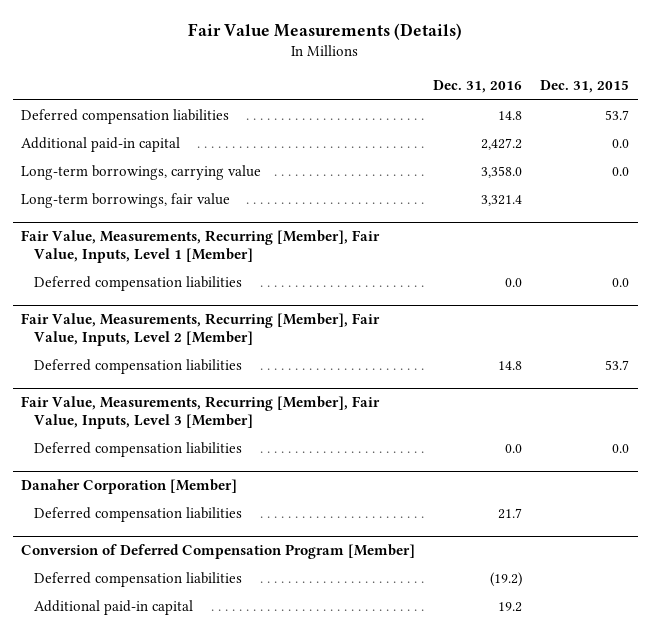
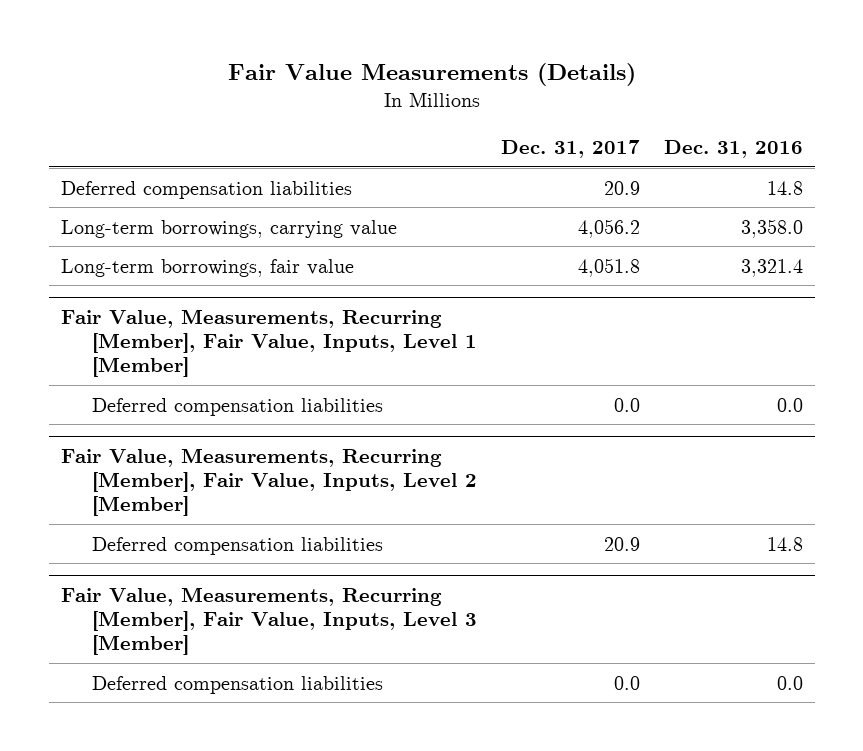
- | Dec. 31, 2016 | Dec. 31, 2015
+ | Dec. 31, 2017 | Dec. 31, 2016
- Additional paid-in capital | 2,427.2 | 0.0
- Danaher Corporation [Member]
- Deferred compensation liabilities | 21.7 |
- Conversion of Deferred Compensation Program [Member]
- Deferred compensation liabilities | (19.2) |
- Additional paid-in capital | 19.2 |

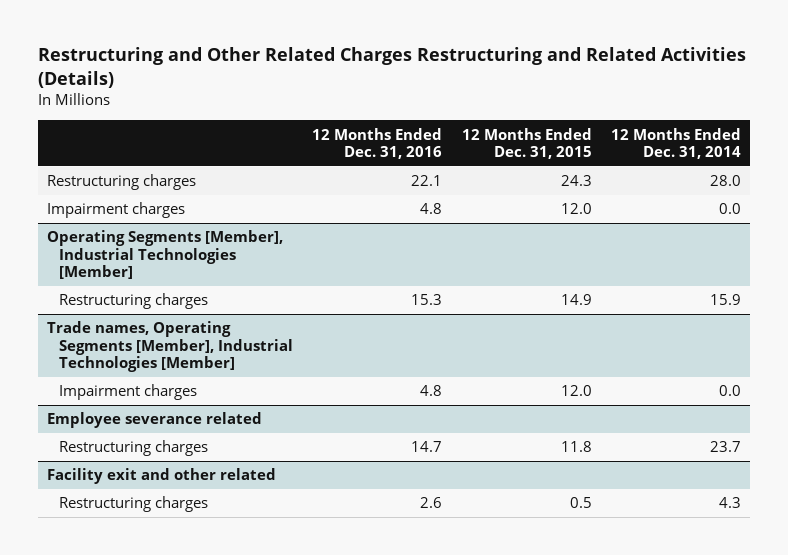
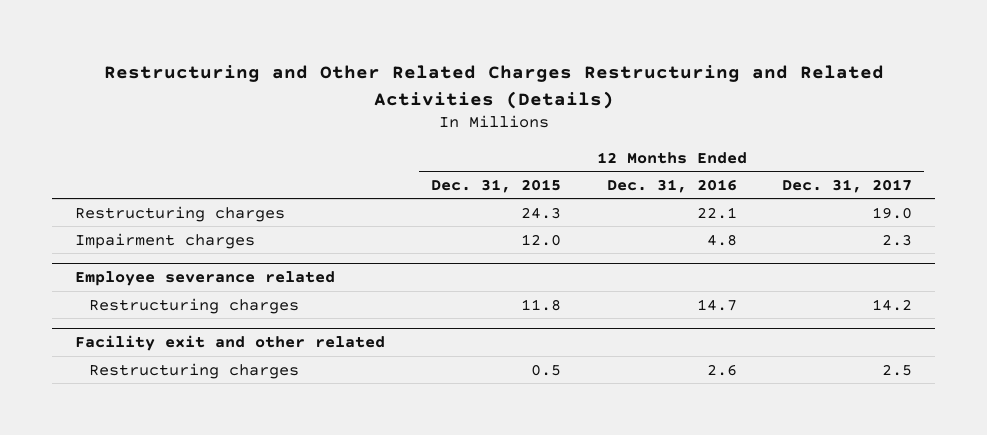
- | 12 Months Ended Dec. 31, 2016 | 12 Months Ended Dec. 31, 2015 | 12 Months Ended Dec. 31, 2014
+ | 12 Months Ended Dec. 31, 2015 | 12 Months Ended Dec. 31, 2016 | 12 Months Ended Dec. 31, 2017
- Operating Segments [Member], Industrial Technologies [Member]
- Restructuring charges | 15.3 | 14.9 | 15.9
- Trade names, Operating Segments [Member], Industrial Technologies [Member]
- Impairment charges | 4.8 | 12.0 | 0.0

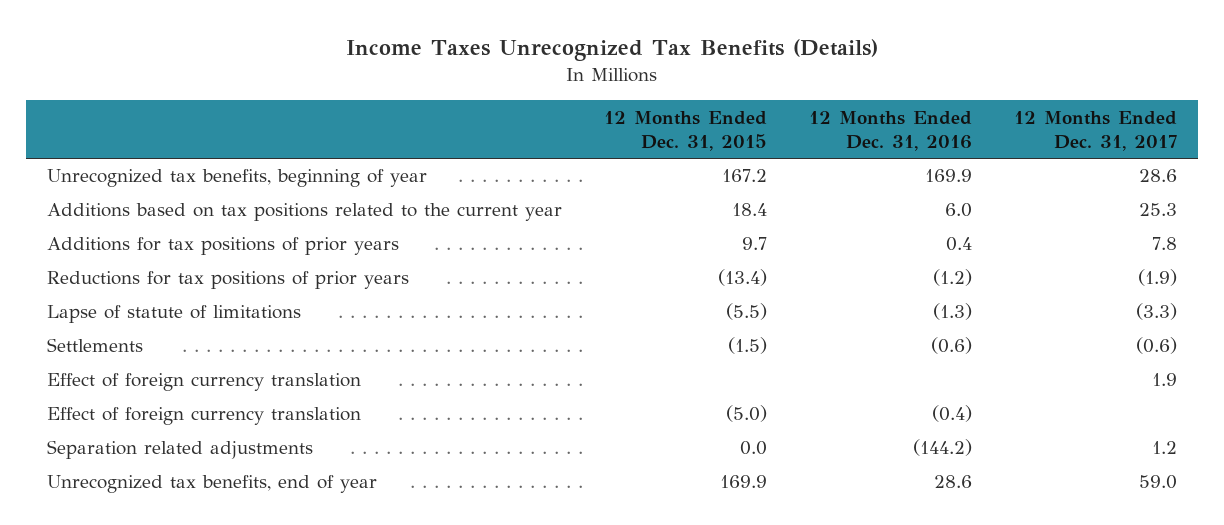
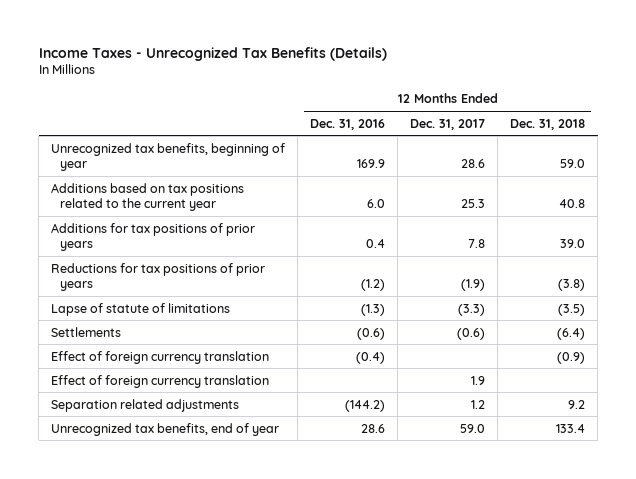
- Income Taxes Unrecognized Tax Benefits (Details)
+ Income Taxes - Unrecognized Tax Benefits (Details)
- | 12 Months Ended Dec. 31, 2015 | 12 Months Ended Dec. 31, 2016 | 12 Months Ended Dec. 31, 2017
+ | 12 Months Ended Dec. 31, 2016 | 12 Months Ended Dec. 31, 2017 | 12 Months Ended Dec. 31, 2018
moved down: Effect of foreign currency translation | | 1.9 |

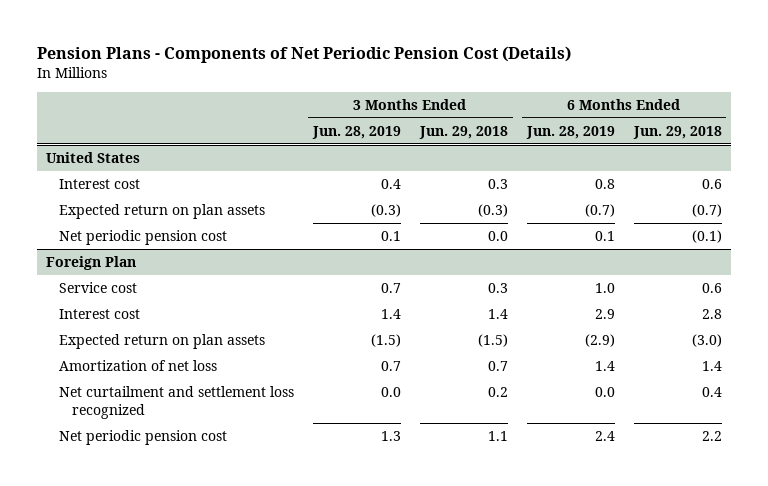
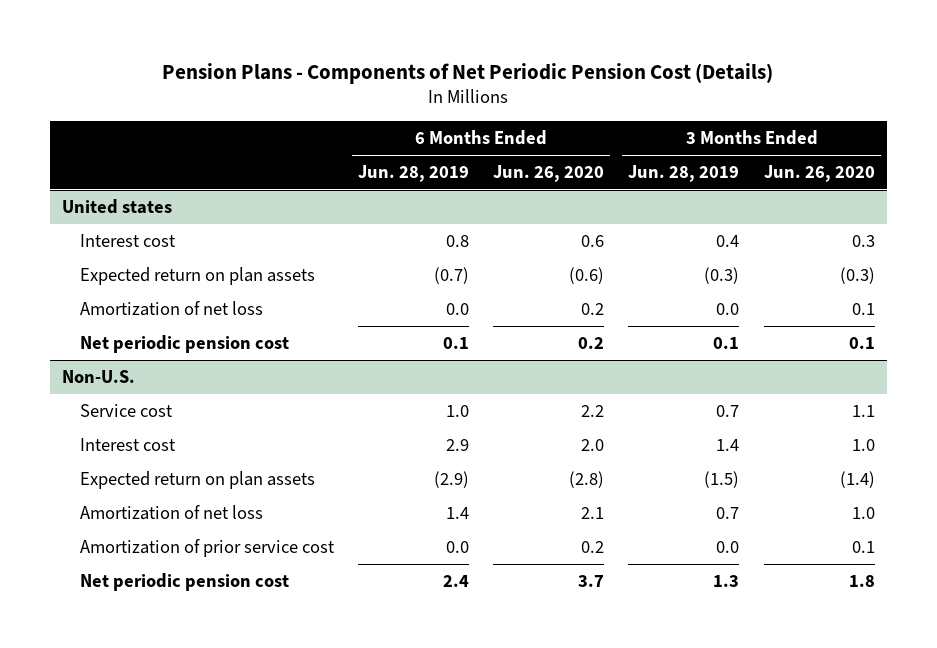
- | 3 Months Ended Jun. 28, 2019 | 3 Months Ended Jun. 29, 2018 | 6 Months Ended Jun. 28, 2019 | 6 Months Ended Jun. 29, 2018
+ | 6 Months Ended Jun. 28, 2019 | 6 Months Ended Jun. 26, 2020 | 3 Months Ended Jun. 28, 2019 | 3 Months Ended Jun. 26, 2020
- United States
+ United states
+ Amortization of net loss | 0.0 | 0.2 | 0.0 | 0.1
- Foreign Plan
+ Non-U.S.
- Net curtailment and settlement loss recognized | 0.0 | 0.2 | 0.0 | 0.4
+ Amortization of prior service cost | 0.0 | 0.2 | 0.0 | 0.1

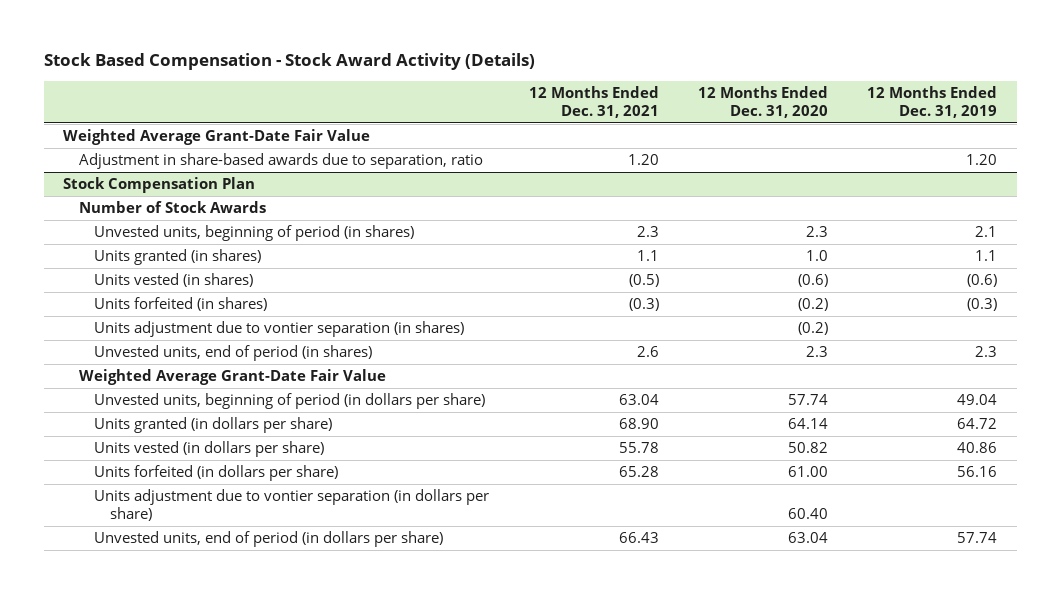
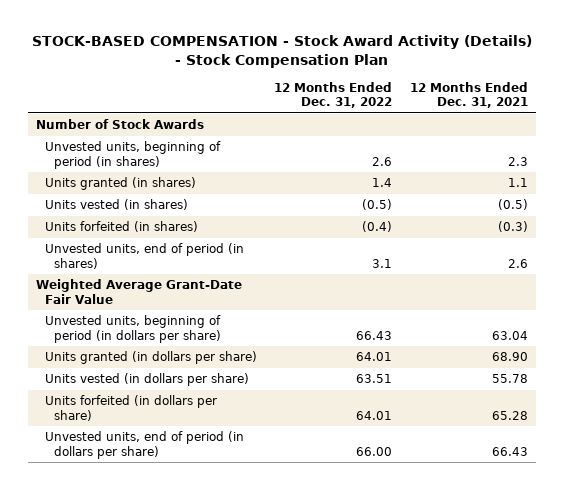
- Stock Based Compensation - Stock Award Activity (Details)
+ STOCK-BASED COMPENSATION - Stock Award Activity (Details) - Stock Compensation Plan
- | 12 Months Ended Dec. 31, 2021 | 12 Months Ended Dec. 31, 2020 | 12 Months Ended Dec. 31, 2019
+ | 12 Months Ended Dec. 31, 2022 | 12 Months Ended Dec. 31, 2021
- Weighted Average Grant-Date Fair Value
- Adjustment in share-based awards due to separation, ratio | 1.20 | | 1.20
- Stock Compensation Plan
- Units adjustment due to vontier separation (in shares) | | (0.2) |
- Units adjustment due to vontier separation (in dollars per share) | | 60.40 |

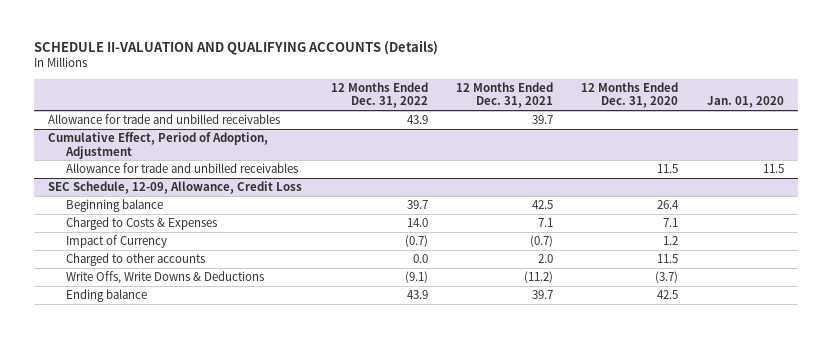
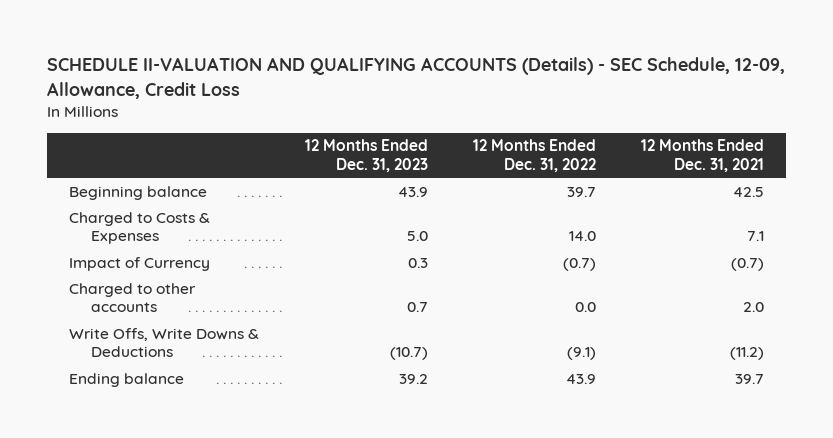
- SCHEDULE II-VALUATION AND QUALIFYING ACCOUNTS (Details)
+ SCHEDULE II-VALUATION AND QUALIFYING ACCOUNTS (Details) - SEC Schedule, 12-09, Allowance, Credit Loss
- | 12 Months Ended Dec. 31, 2022 | 12 Months Ended Dec. 31, 2021 | 12 Months Ended Dec. 31, 2020 | Jan. 01, 2020
+ | 12 Months Ended Dec. 31, 2023 | 12 Months Ended Dec. 31, 2022 | 12 Months Ended Dec. 31, 2021
- Allowance for trade and unbilled receivables | 43.9 | 39.7 | |
- Cumulative Effect, Period of Adoption, Adjustment
- Allowance for trade and unbilled receivables | | | 11.5 | 11.5
- SEC Schedule, 12-09, Allowance, Credit Loss

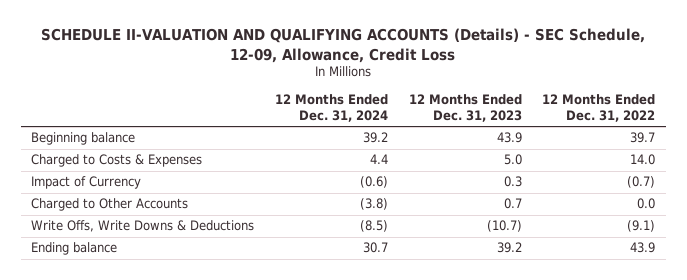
- | 12 Months Ended Dec. 31, 2023 | 12 Months Ended Dec. 31, 2022 | 12 Months Ended Dec. 31, 2021
+ | 12 Months Ended Dec. 31, 2024 | 12 Months Ended Dec. 31, 2023 | 12 Months Ended Dec. 31, 2022
- Charged to other accounts | 0.7 | 0.0 | 2.0
+ Charged to Other Accounts | (3.8) | 0.7 | 0.0

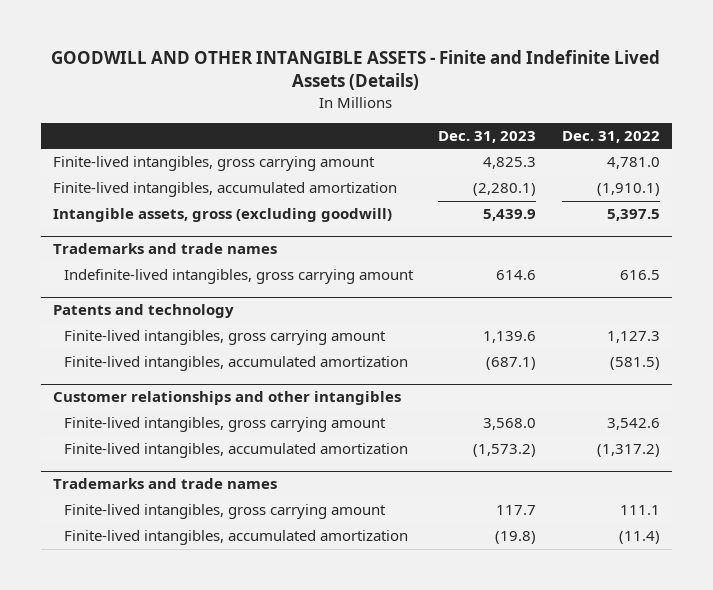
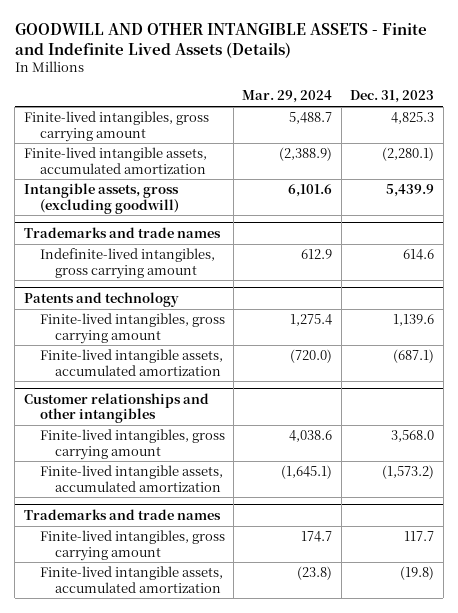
- | Dec. 31, 2023 | Dec. 31, 2022
+ | Mar. 29, 2024 | Dec. 31, 2023
- Finite-lived intangibles, accumulated amortization | (2,280.1) | (1,910.1)
+ Finite-lived intangible assets, accumulated amortization | (2,388.9) | (2,280.1)
@ Patents and technology
- Finite-lived intangibles, accumulated amortization | (687.1) | (581.5)
+ Finite-lived intangible assets, accumulated amortization | (720.0) | (687.1)
@ Customer relationships and other intangibles
- Finite-lived intangibles, accumulated amortization | (1,573.2) | (1,317.2)
+ Finite-lived intangible assets, accumulated amortization | (1,645.1) | (1,573.2)
@ Trademarks and trade names
- Finite-lived intangibles, accumulated amortization | (19.8) | (11.4)
+ Finite-lived intangible assets, accumulated amortization | (23.8) | (19.8)

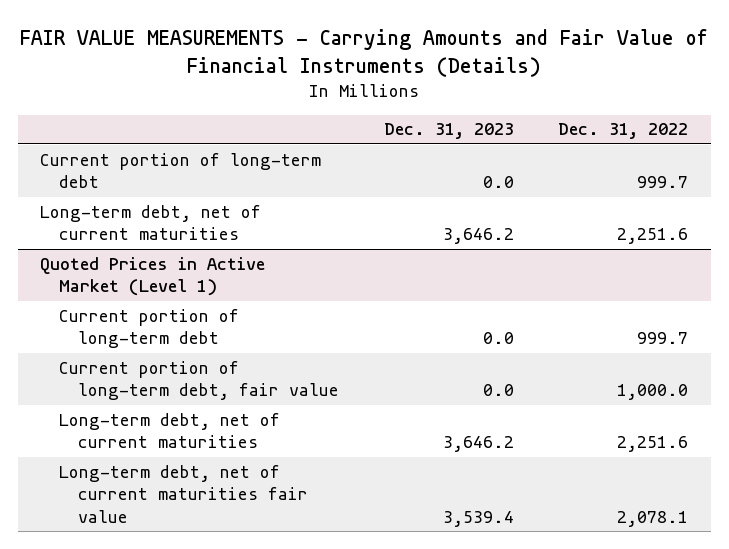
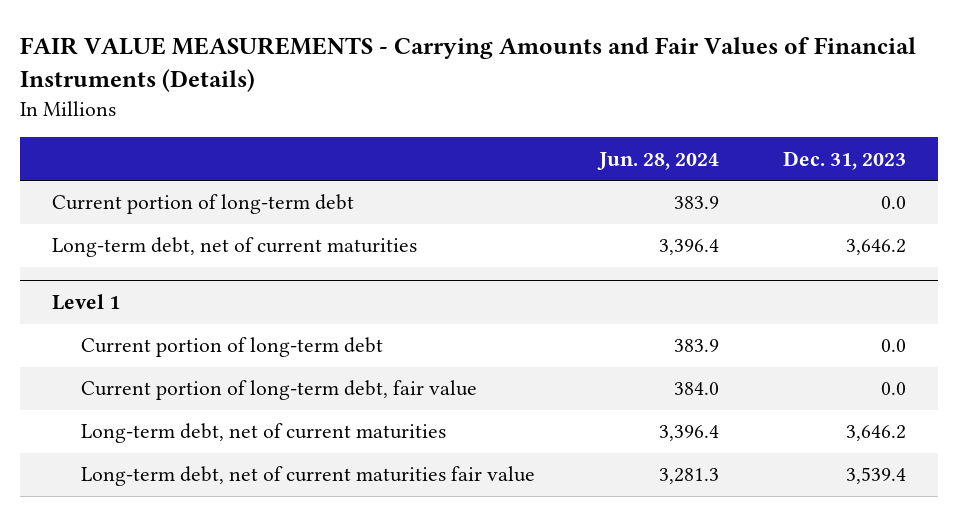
- FAIR VALUE MEASUREMENTS - Carrying Amounts and Fair Value of Financial Instruments (Details)
+ FAIR VALUE MEASUREMENTS - Carrying Amounts and Fair Values of Financial Instruments (Details)
- | Dec. 31, 2023 | Dec. 31, 2022
+ | Jun. 28, 2024 | Dec. 31, 2023
- Quoted Prices in Active Market (Level 1)
+ Level 1

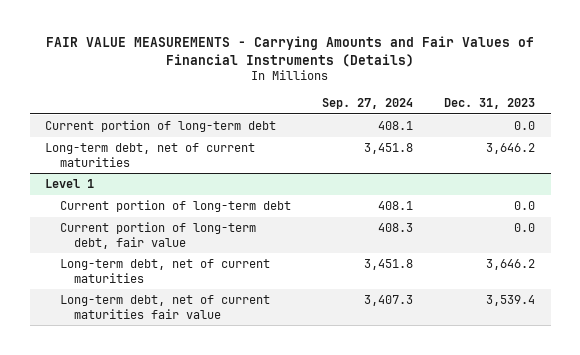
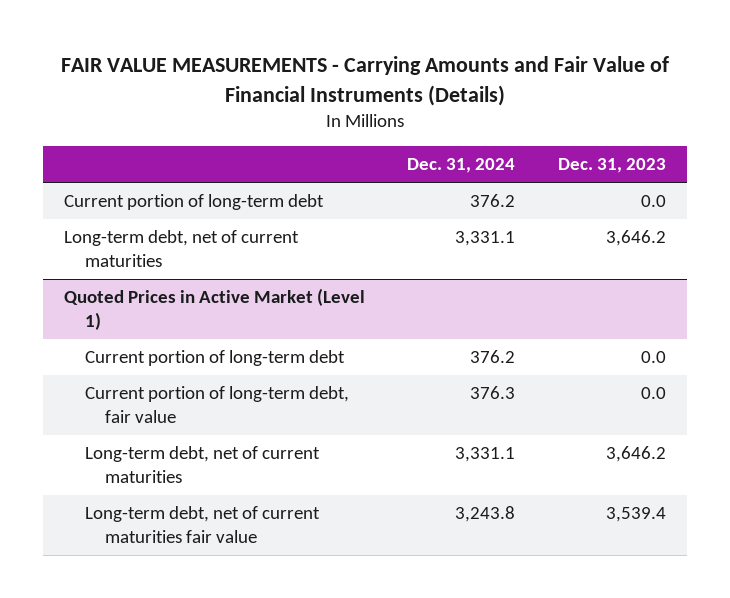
- FAIR VALUE MEASUREMENTS - Carrying Amounts and Fair Values of Financial Instruments (Details)
+ FAIR VALUE MEASUREMENTS - Carrying Amounts and Fair Value of Financial Instruments (Details)
- | Sep. 27, 2024 | Dec. 31, 2023
+ | Dec. 31, 2024 | Dec. 31, 2023
- Level 1
+ Quoted Prices in Active Market (Level 1)

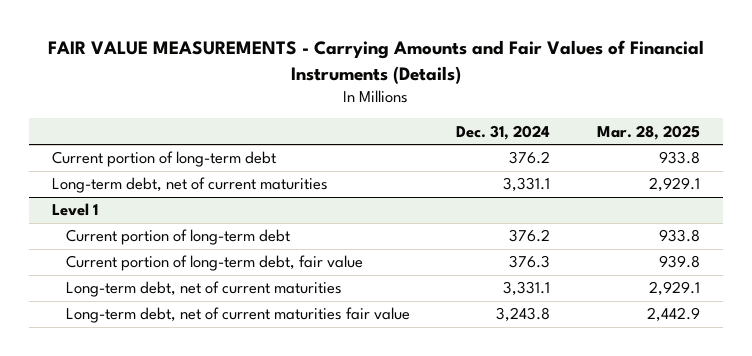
- FAIR VALUE MEASUREMENTS - Carrying Amounts and Fair Value of Financial Instruments (Details)
+ FAIR VALUE MEASUREMENTS - Carrying Amounts and Fair Values of Financial Instruments (Details)
- | Dec. 31, 2024 | Dec. 31, 2023
+ | Dec. 31, 2024 | Mar. 28, 2025
- Quoted Prices in Active Market (Level 1)
+ Level 1

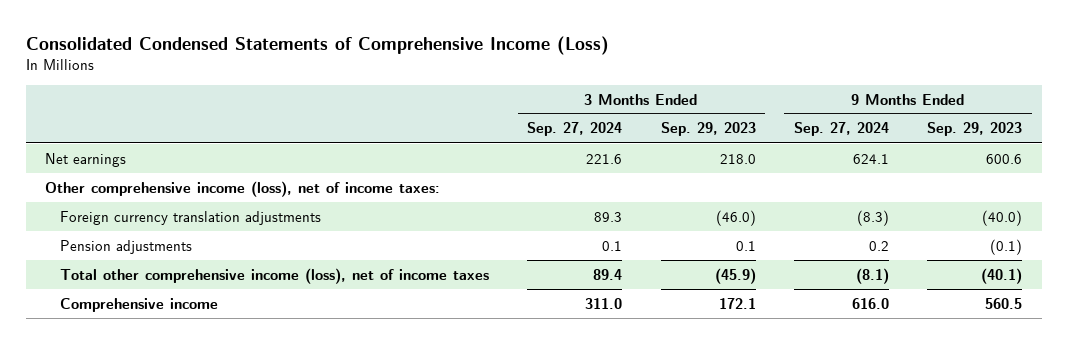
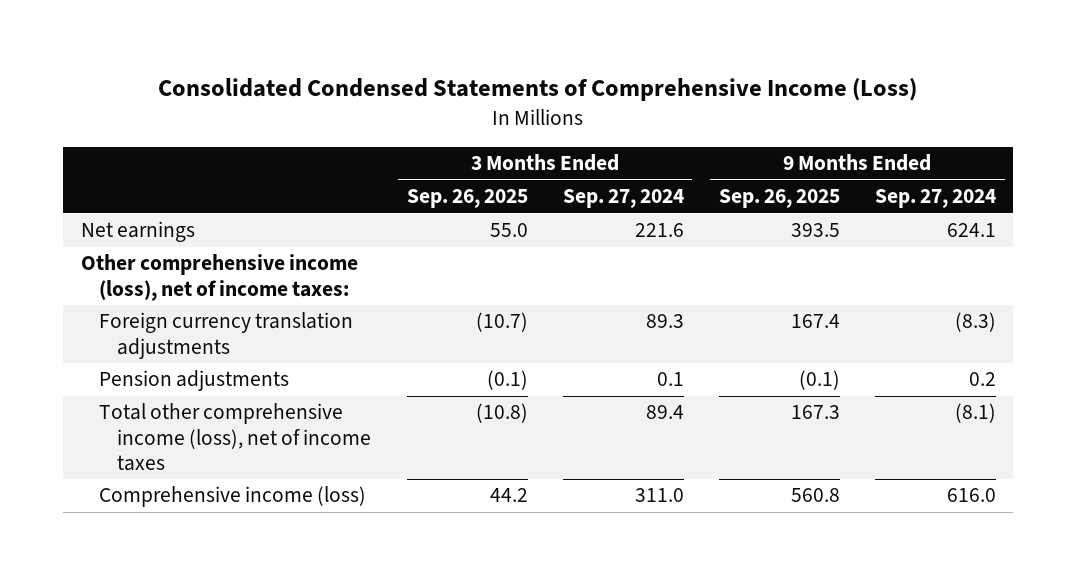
- | 3 Months Ended Sep. 27, 2024 | 3 Months Ended Sep. 29, 2023 | 9 Months Ended Sep. 27, 2024 | 9 Months Ended Sep. 29, 2023
+ | 3 Months Ended Sep. 26, 2025 | 3 Months Ended Sep. 27, 2024 | 9 Months Ended Sep. 26, 2025 | 9 Months Ended Sep. 27, 2024
- Comprehensive income | 311.0 | 172.1 | 616.0 | 560.5
+ Comprehensive income (loss) | 44.2 | 311.0 | 560.8 | 616.0

